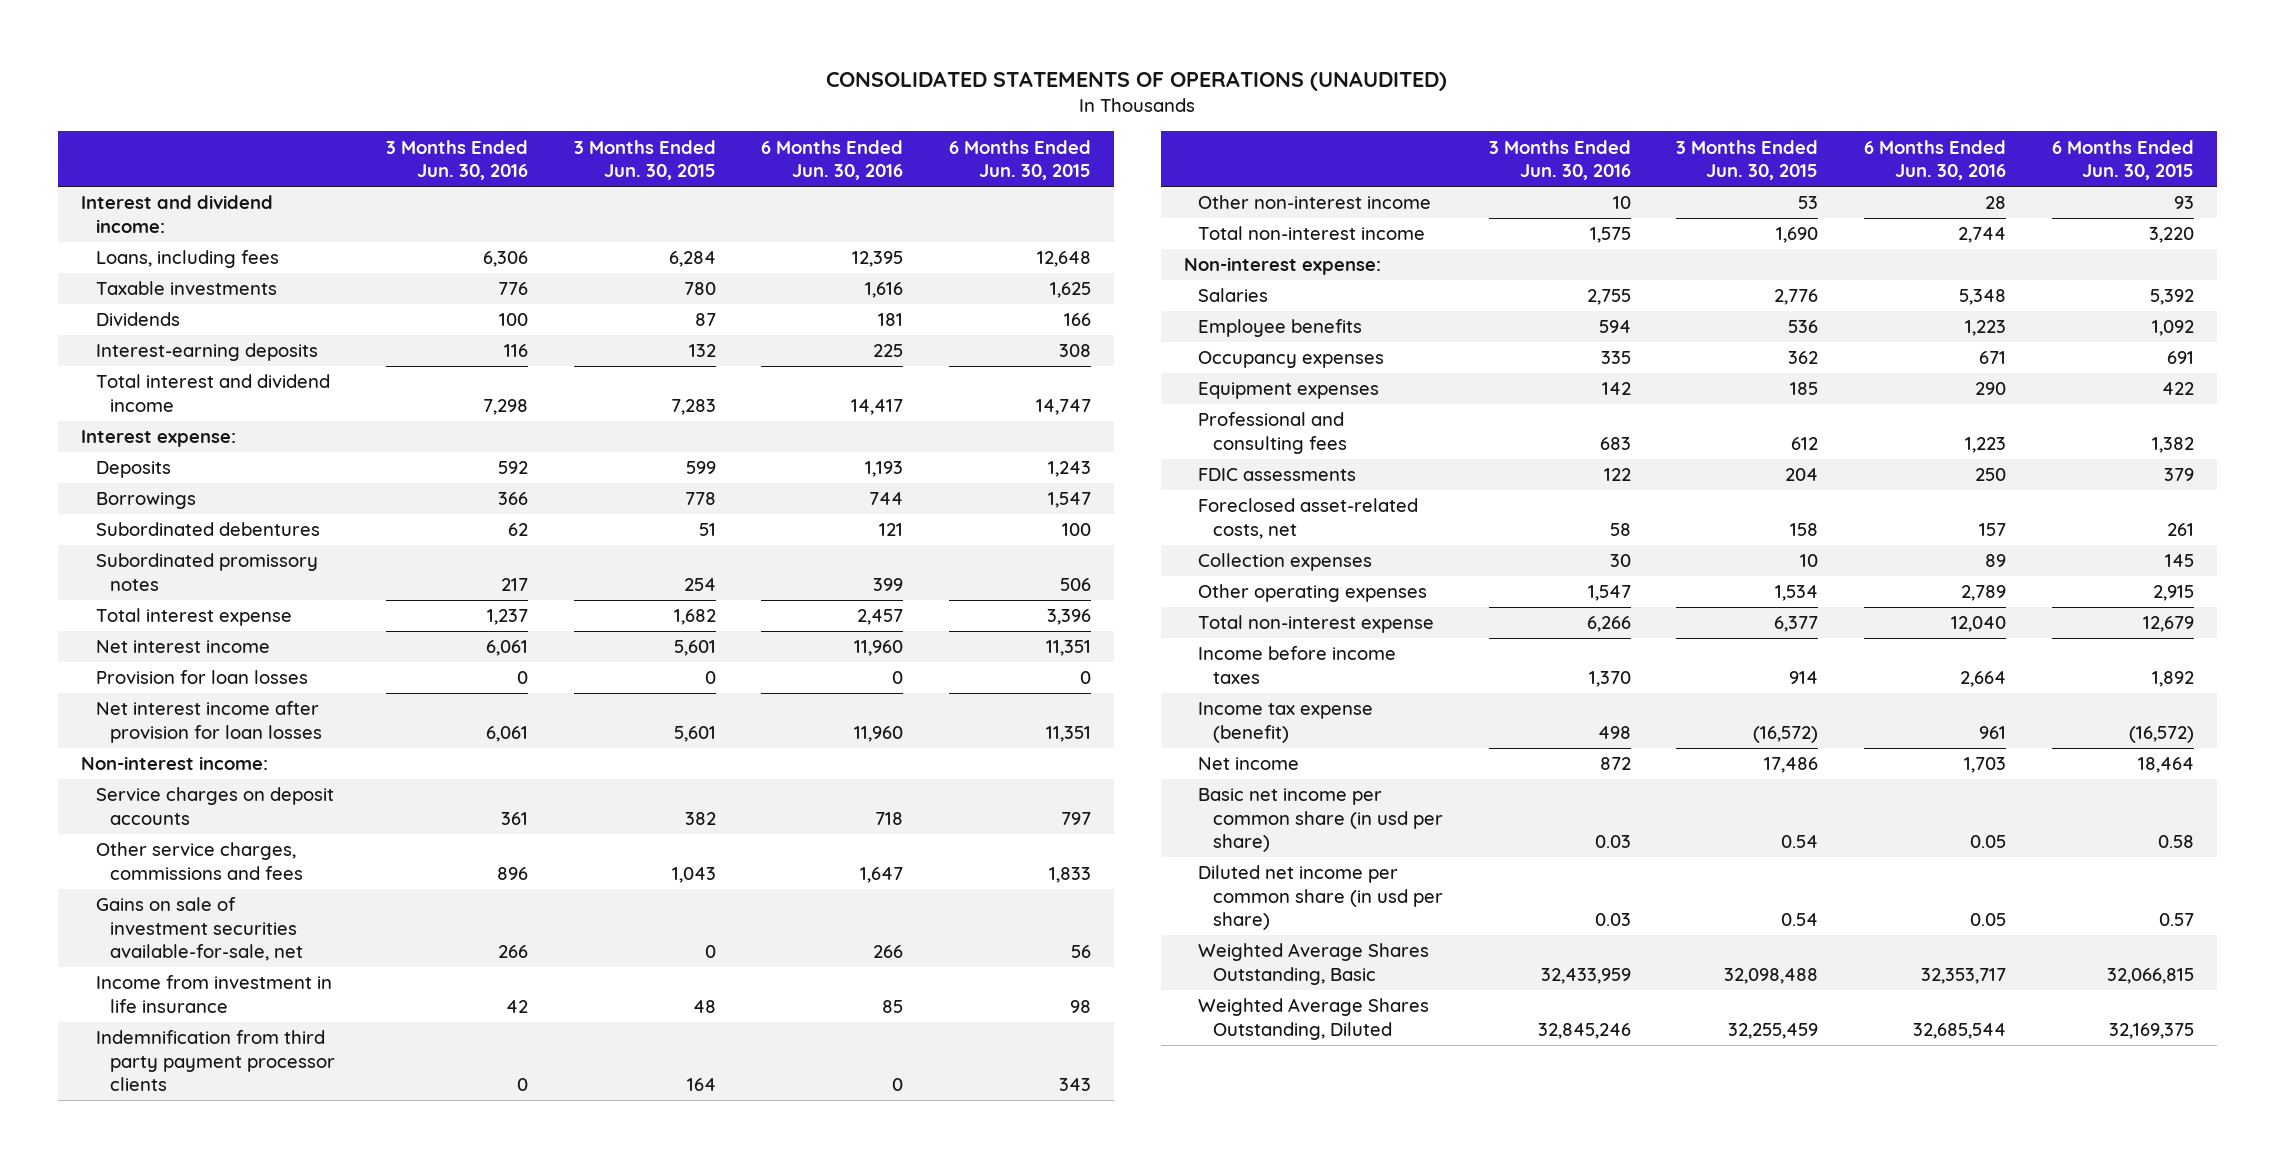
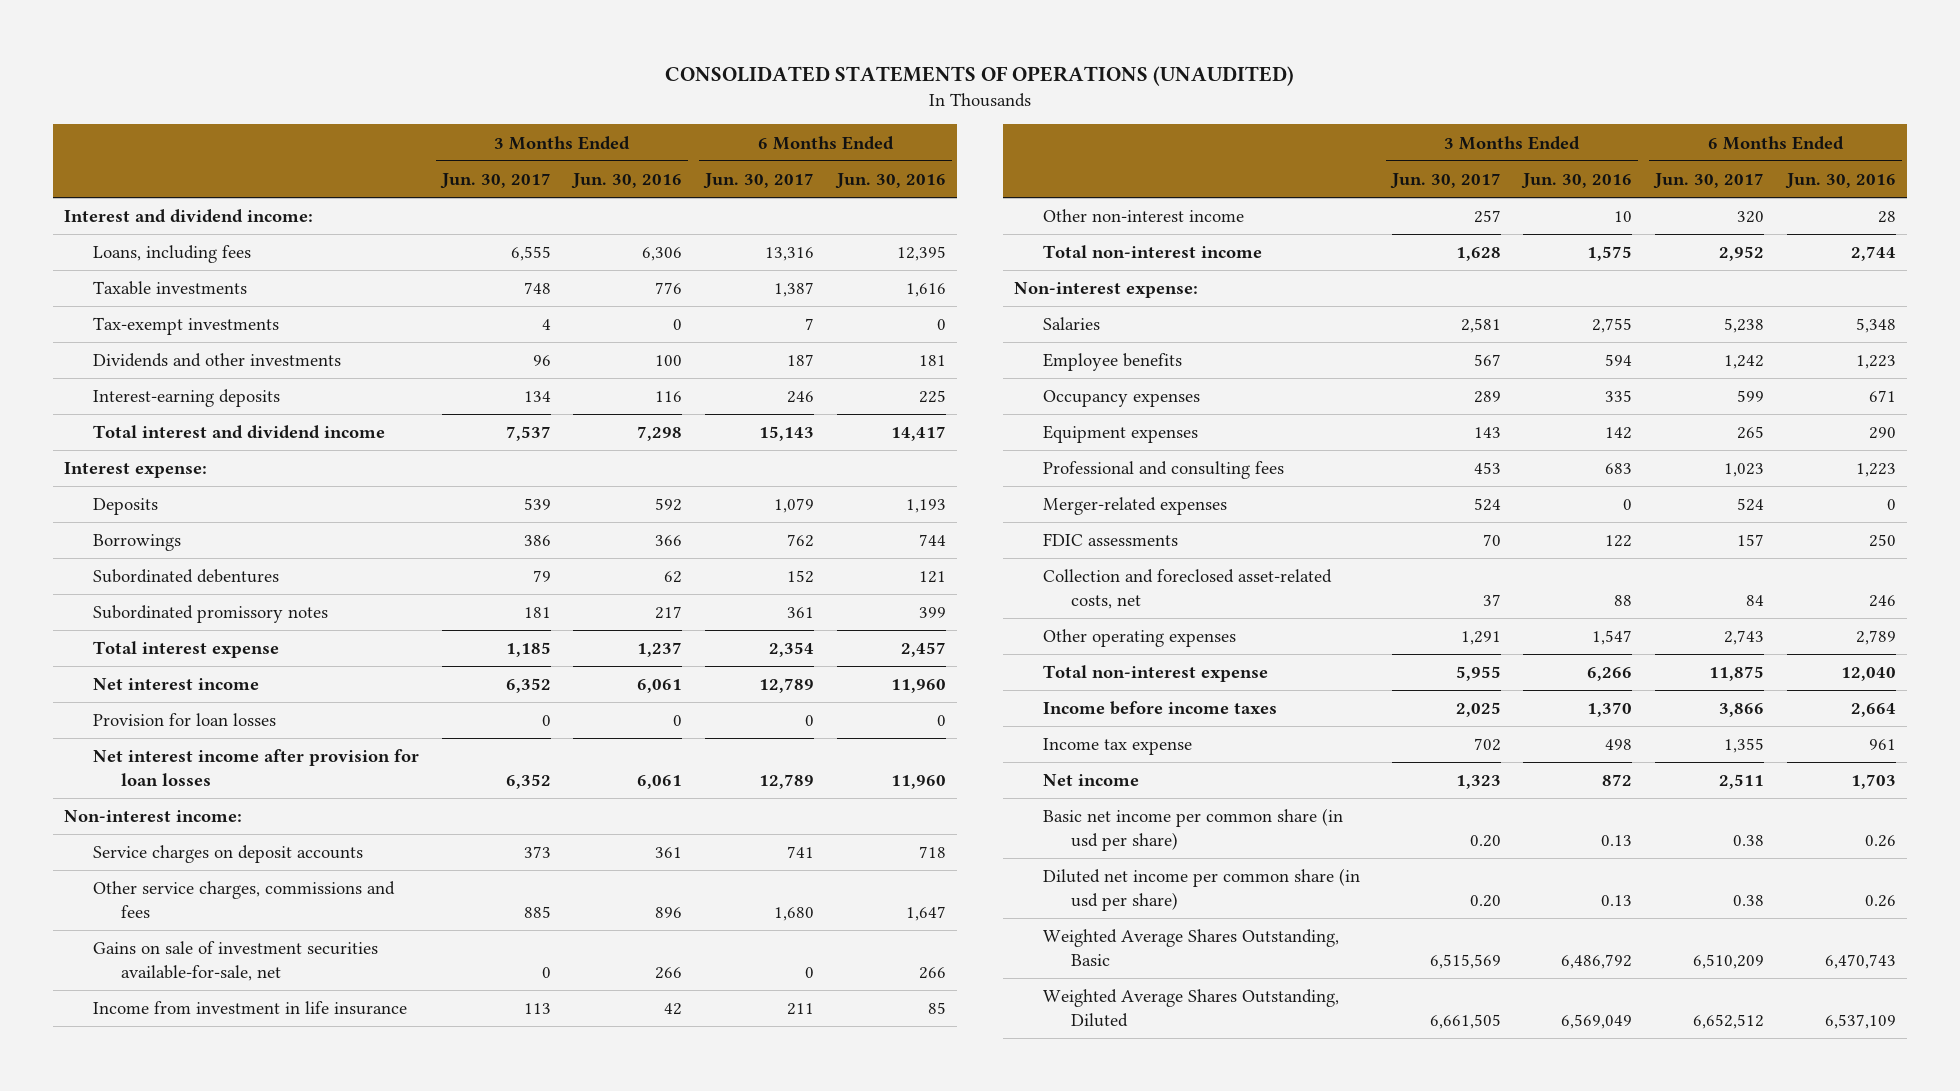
- | 3 Months Ended Jun. 30, 2016 | 3 Months Ended Jun. 30, 2015 | 6 Months Ended Jun. 30, 2016 | 6 Months Ended Jun. 30, 2015
+ | 3 Months Ended Jun. 30, 2017 | 3 Months Ended Jun. 30, 2016 | 6 Months Ended Jun. 30, 2017 | 6 Months Ended Jun. 30, 2016
- Dividends | 100 | 87 | 181 | 166
+ Tax-exempt investments | 4 | 0 | 7 | 0
+ Dividends and other investments | 96 | 100 | 187 | 181
- Indemnification from third party payment processor clients | 0 | 164 | 0 | 343
+ Merger-related expenses | 524 | 0 | 524 | 0
- Foreclosed asset-related costs, net | 58 | 158 | 157 | 261
- Collection expenses | 30 | 10 | 89 | 145
+ Collection and foreclosed asset-related costs, net | 37 | 88 | 84 | 246
- Income tax expense (benefit) | 498 | (16,572) | 961 | (16,572)
+ Income tax expense | 702 | 498 | 1,355 | 961
- Basic net income per common share (in usd per share) | 0.03 | 0.54 | 0.05 | 0.58
- Diluted net income per common share (in usd per share) | 0.03 | 0.54 | 0.05 | 0.57
- Weighted Average Shares Outstanding, Basic | 32,433,959 | 32,098,488 | 32,353,717 | 32,066,815
- Weighted Average Shares Outstanding, Diluted | 32,845,246 | 32,255,459 | 32,685,544 | 32,169,375
+ Basic net income per common share (in usd per share) | 0.20 | 0.13 | 0.38 | 0.26
+ Diluted net income per common share (in usd per share) | 0.20 | 0.13 | 0.38 | 0.26
+ Weighted Average Shares Outstanding, Basic | 6,515,569 | 6,486,792 | 6,510,209 | 6,470,743
+ Weighted Average Shares Outstanding, Diluted | 6,661,505 | 6,569,049 | 6,652,512 | 6,537,109

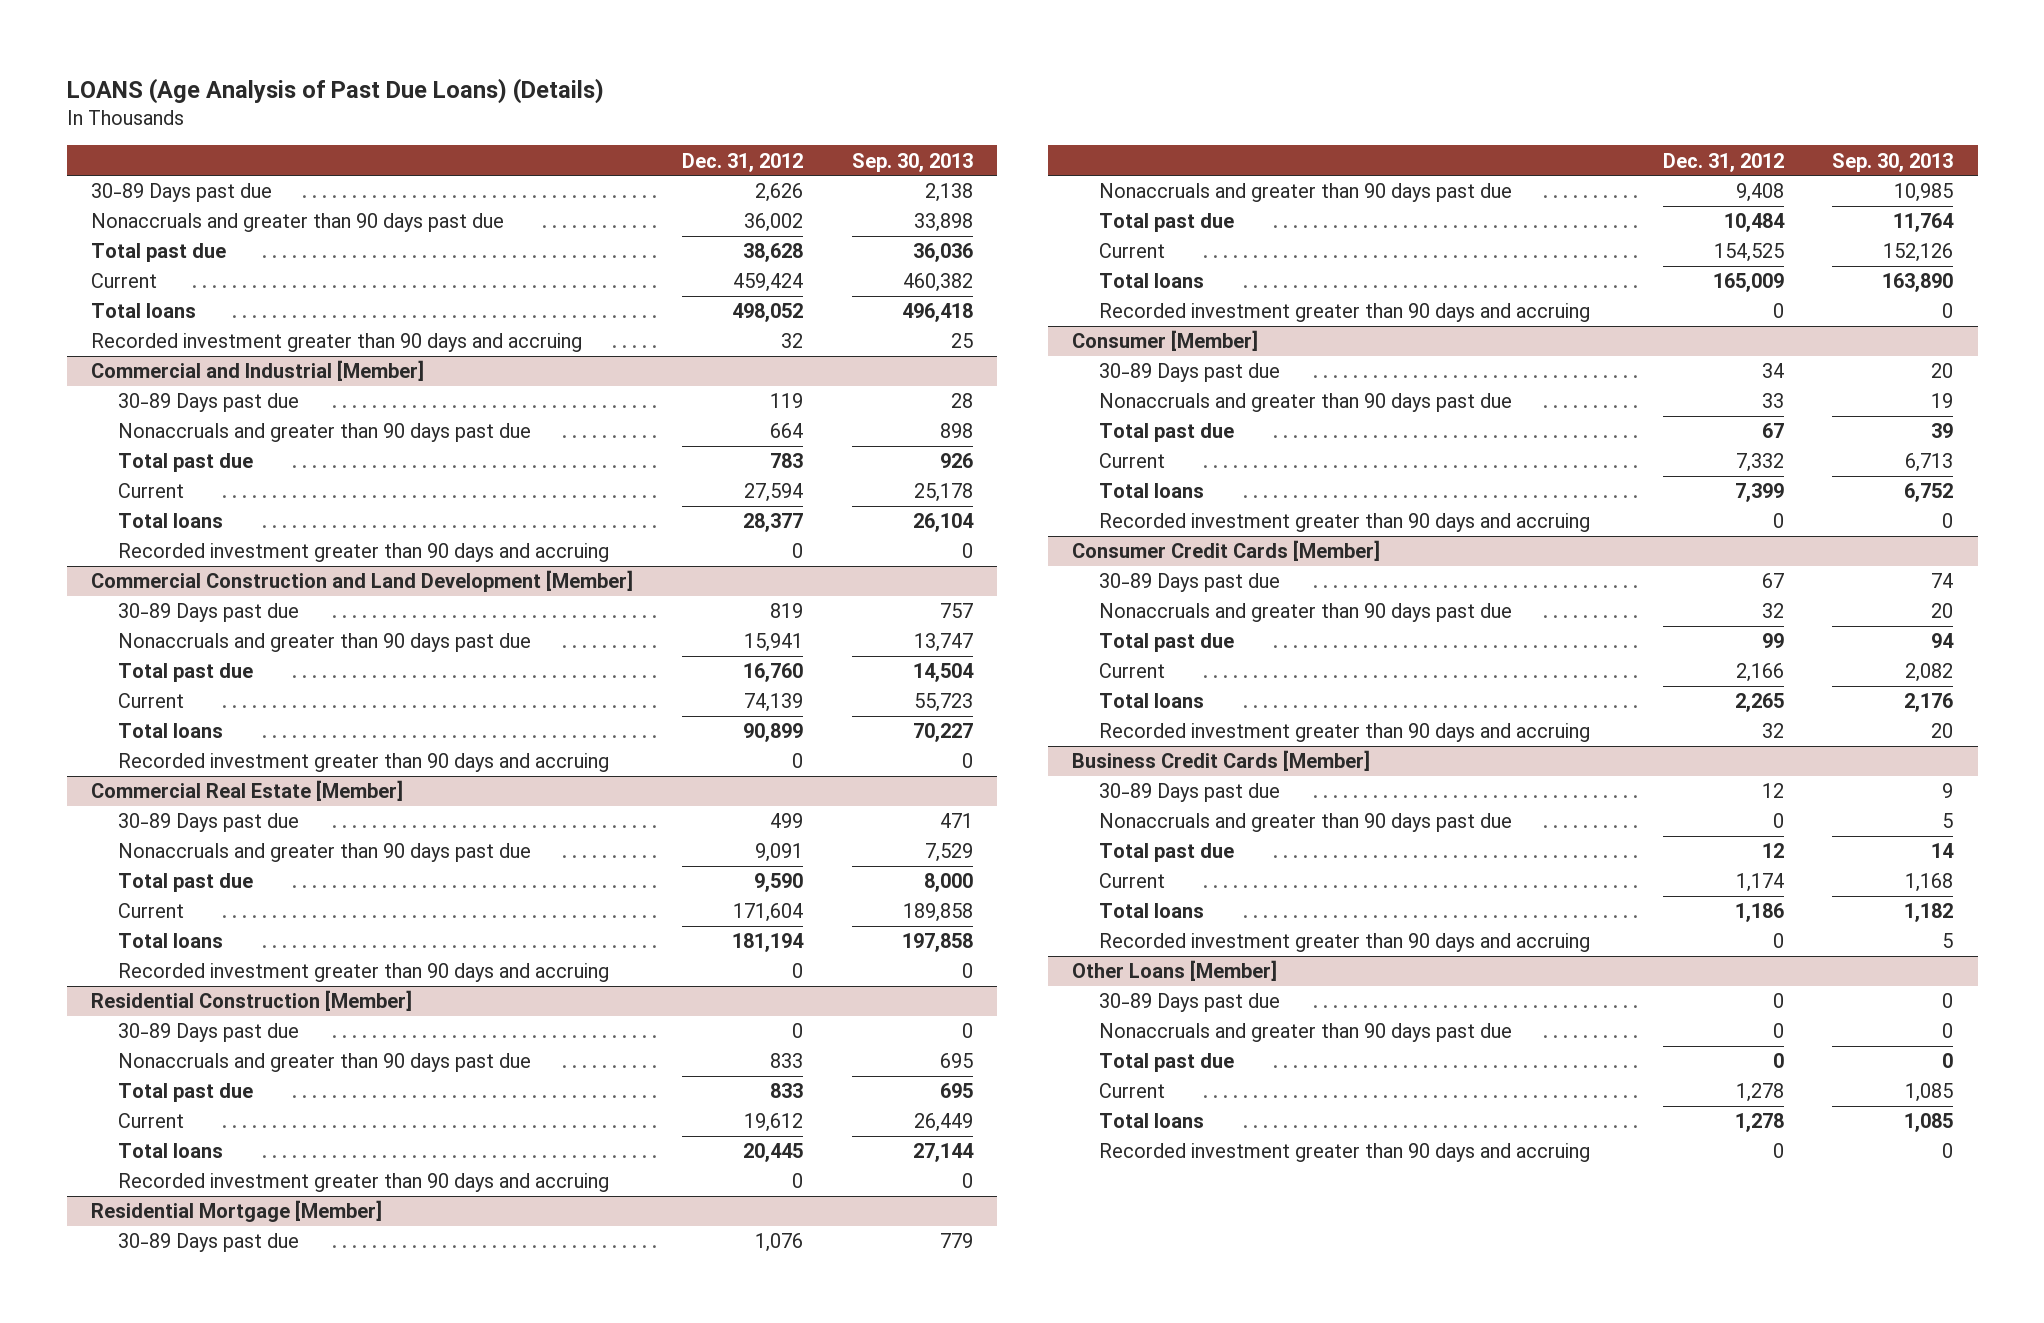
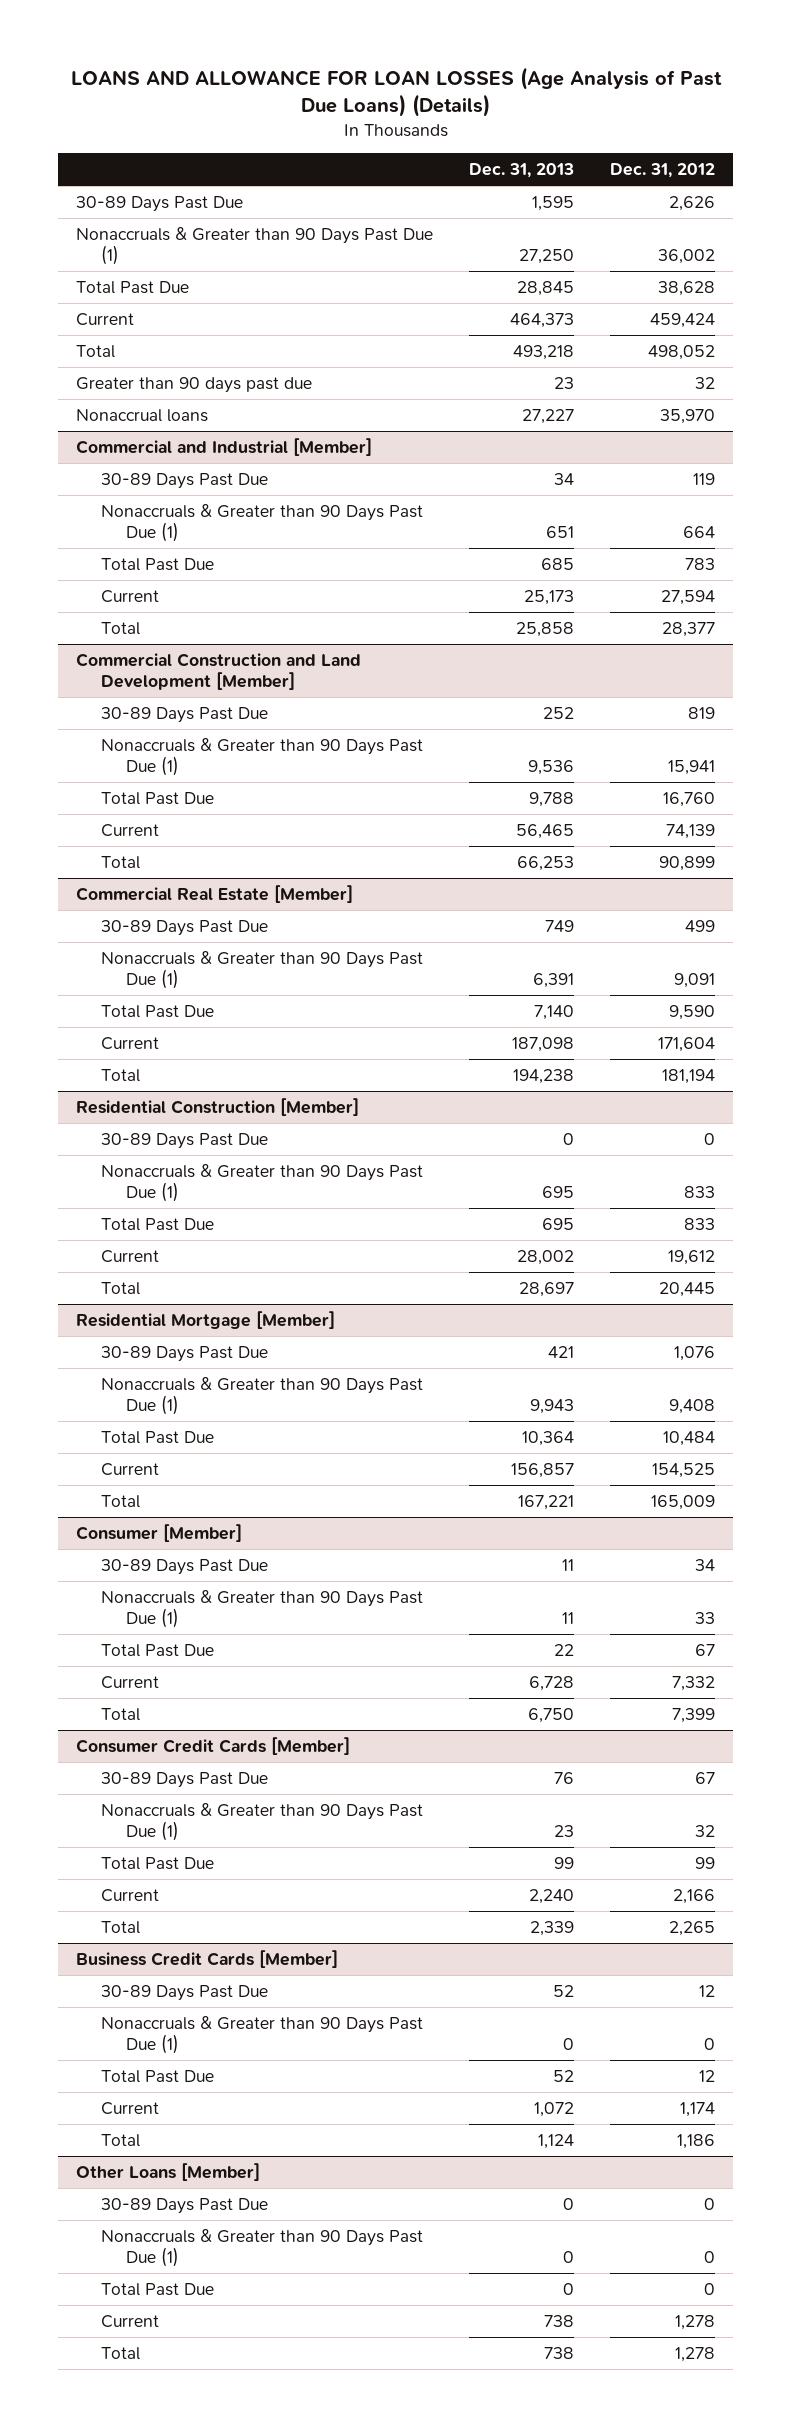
- LOANS (Age Analysis of Past Due Loans) (Details)
+ LOANS AND ALLOWANCE FOR LOAN LOSSES (Age Analysis of Past Due Loans) (Details)
- | Dec. 31, 2012 | Sep. 30, 2013
+ | Dec. 31, 2013 | Dec. 31, 2012
- 30-89 Days past due | 2,626 | 2,138
- Nonaccruals and greater than 90 days past due | 36,002 | 33,898
- Total past due | 38,628 | 36,036
+ 30-89 Days Past Due | 1,595 | 2,626
+ Nonaccruals & Greater than 90 Days Past Due (1) | 27,250 | 36,002
+ Total Past Due | 28,845 | 38,628
- Total loans | 498,052 | 496,418
- Recorded investment greater than 90 days and accruing | 32 | 25
+ Total | 493,218 | 498,052
+ Greater than 90 days past due | 23 | 32
+ Nonaccrual loans | 27,227 | 35,970
@ Commercial and Industrial [Member]
- 30-89 Days past due | 119 | 28
- Nonaccruals and greater than 90 days past due | 664 | 898
- Total past due | 783 | 926
+ 30-89 Days Past Due | 34 | 119
+ Nonaccruals & Greater than 90 Days Past Due (1) | 651 | 664
+ Total Past Due | 685 | 783
- Total loans | 28,377 | 26,104
- Recorded investment greater than 90 days and accruing | 0 | 0
+ Total | 25,858 | 28,377
@ Commercial Construction and Land Development [Member]
- 30-89 Days past due | 819 | 757
- Nonaccruals and greater than 90 days past due | 15,941 | 13,747
- Total past due | 16,760 | 14,504
+ 30-89 Days Past Due | 252 | 819
+ Nonaccruals & Greater than 90 Days Past Due (1) | 9,536 | 15,941
+ Total Past Due | 9,788 | 16,760
- Total loans | 90,899 | 70,227
- Recorded investment greater than 90 days and accruing | 0 | 0
+ Total | 66,253 | 90,899
@ Commercial Real Estate [Member]
- 30-89 Days past due | 499 | 471
- Nonaccruals and greater than 90 days past due | 9,091 | 7,529
- Total past due | 9,590 | 8,000
+ 30-89 Days Past Due | 749 | 499
+ Nonaccruals & Greater than 90 Days Past Due (1) | 6,391 | 9,091
+ Total Past Due | 7,140 | 9,590
- Total loans | 181,194 | 197,858
- Recorded investment greater than 90 days and accruing | 0 | 0
+ Total | 194,238 | 181,194
@ Residential Construction [Member]
- 30-89 Days past due | 0 | 0
- Nonaccruals and greater than 90 days past due | 833 | 695
- Total past due | 833 | 695
+ 30-89 Days Past Due | 0 | 0
+ Nonaccruals & Greater than 90 Days Past Due (1) | 695 | 833
+ Total Past Due | 695 | 833
- Total loans | 20,445 | 27,144
- Recorded investment greater than 90 days and accruing | 0 | 0
+ Total | 28,697 | 20,445
@ Residential Mortgage [Member]
- 30-89 Days past due | 1,076 | 779
- Nonaccruals and greater than 90 days past due | 9,408 | 10,985
- Total past due | 10,484 | 11,764
+ 30-89 Days Past Due | 421 | 1,076
+ Nonaccruals & Greater than 90 Days Past Due (1) | 9,943 | 9,408
+ Total Past Due | 10,364 | 10,484
- Total loans | 165,009 | 163,890
- Recorded investment greater than 90 days and accruing | 0 | 0
+ Total | 167,221 | 165,009
@ Consumer [Member]
- 30-89 Days past due | 34 | 20
- Nonaccruals and greater than 90 days past due | 33 | 19
- Total past due | 67 | 39
+ 30-89 Days Past Due | 11 | 34
+ Nonaccruals & Greater than 90 Days Past Due (1) | 11 | 33
+ Total Past Due | 22 | 67
- Total loans | 7,399 | 6,752
- Recorded investment greater than 90 days and accruing | 0 | 0
+ Total | 6,750 | 7,399
@ Consumer Credit Cards [Member]
- 30-89 Days past due | 67 | 74
- Nonaccruals and greater than 90 days past due | 32 | 20
- Total past due | 99 | 94
+ 30-89 Days Past Due | 76 | 67
+ Nonaccruals & Greater than 90 Days Past Due (1) | 23 | 32
+ Total Past Due | 99 | 99
- Total loans | 2,265 | 2,176
- Recorded investment greater than 90 days and accruing | 32 | 20
+ Total | 2,339 | 2,265
@ Business Credit Cards [Member]
- 30-89 Days past due | 12 | 9
- Nonaccruals and greater than 90 days past due | 0 | 5
- Total past due | 12 | 14
+ 30-89 Days Past Due | 52 | 12
+ Nonaccruals & Greater than 90 Days Past Due (1) | 0 | 0
+ Total Past Due | 52 | 12
- Total loans | 1,186 | 1,182
- Recorded investment greater than 90 days and accruing | 0 | 5
+ Total | 1,124 | 1,186
@ Other Loans [Member]
- 30-89 Days past due | 0 | 0
- Nonaccruals and greater than 90 days past due | 0 | 0
- Total past due | 0 | 0
+ 30-89 Days Past Due | 0 | 0
+ Nonaccruals & Greater than 90 Days Past Due (1) | 0 | 0
+ Total Past Due | 0 | 0
- Total loans | 1,278 | 1,085
- Recorded investment greater than 90 days and accruing | 0 | 0
+ Total | 738 | 1,278

